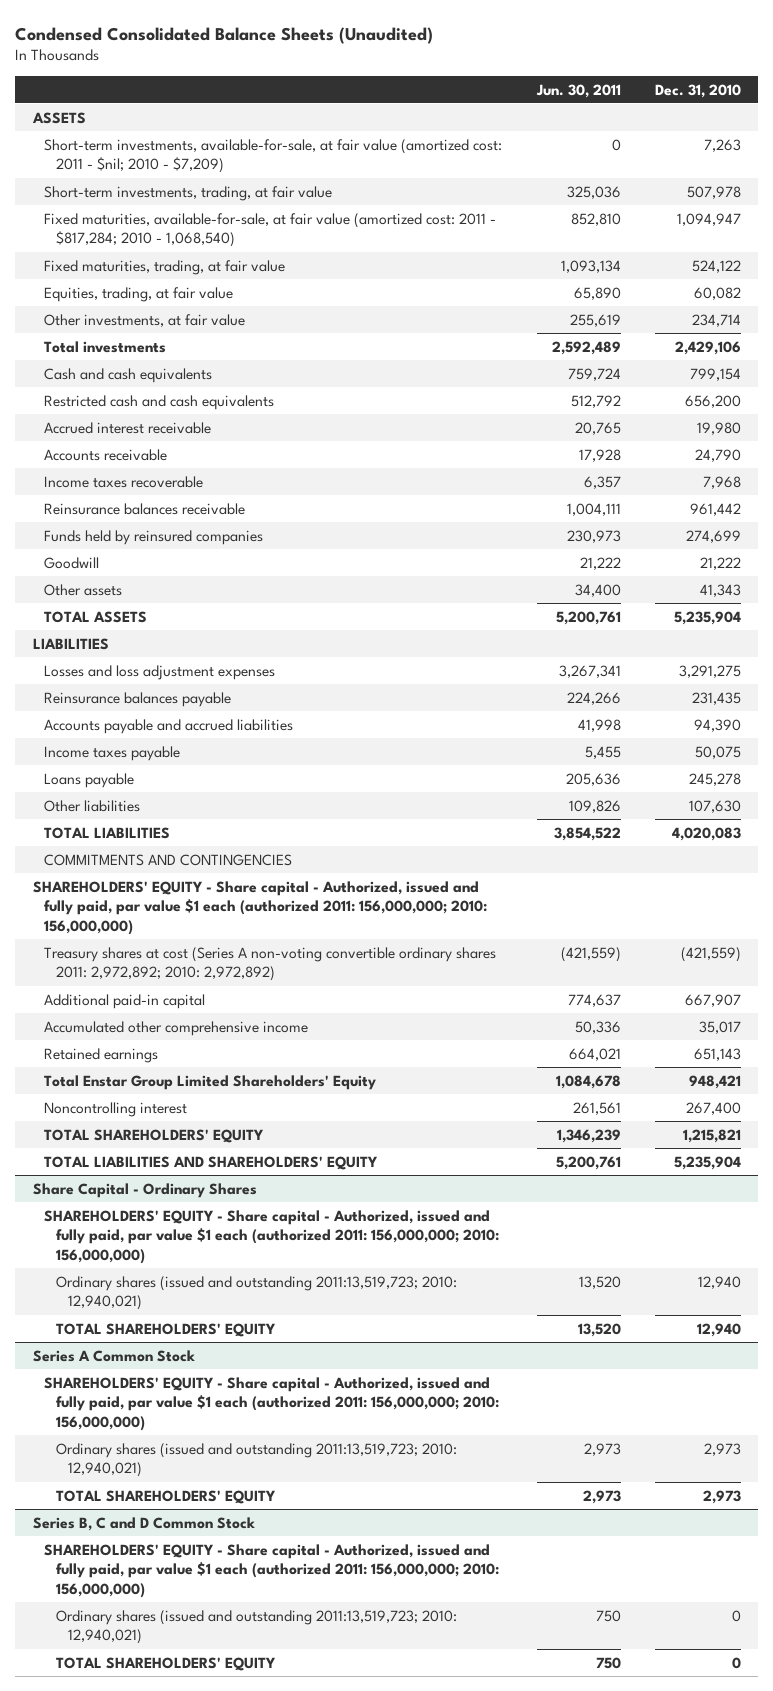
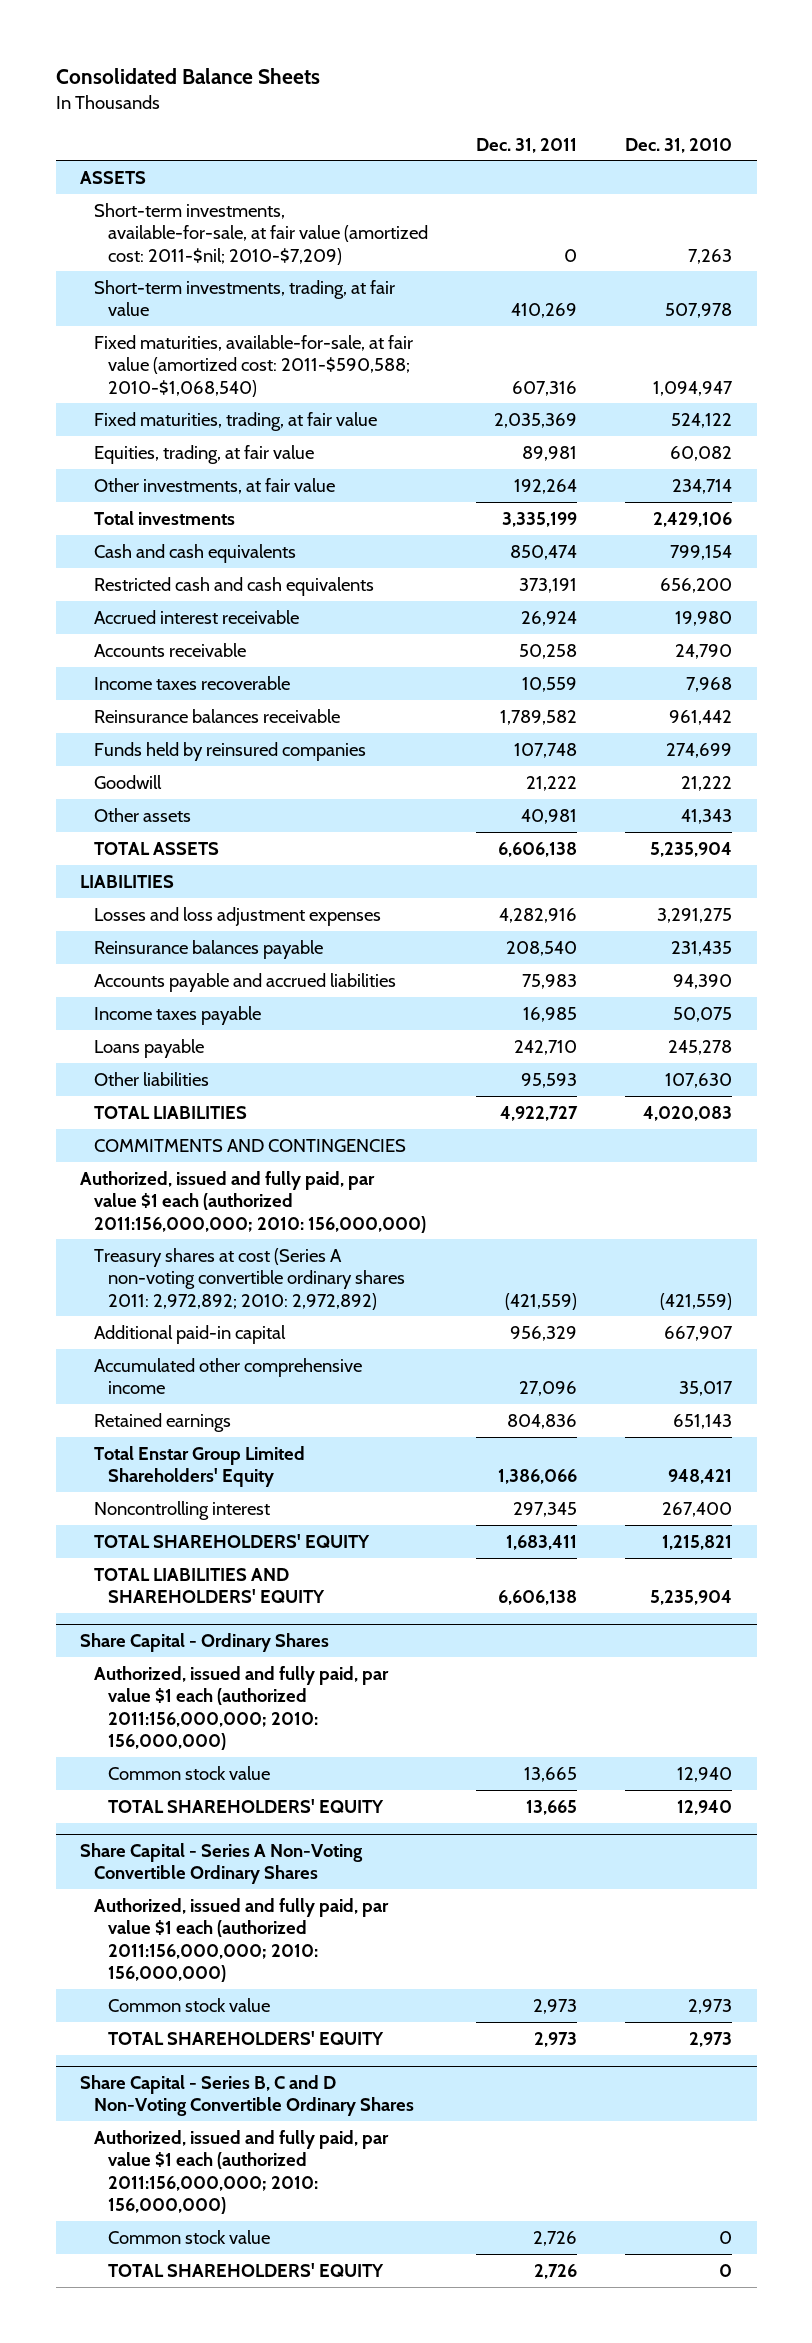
- Condensed Consolidated Balance Sheets (Unaudited)
+ Consolidated Balance Sheets
- | Jun. 30, 2011 | Dec. 31, 2010
+ | Dec. 31, 2011 | Dec. 31, 2010
- Short-term investments, available-for-sale, at fair value (amortized cost: 2011 - $nil; 2010 - $7,209) | 0 | 7,263
+ Short-term investments, available-for-sale, at fair value (amortized cost: 2011-$nil; 2010-$7,209) | 0 | 7,263
- Fixed maturities, available-for-sale, at fair value (amortized cost: 2011 - $817,284; 2010 - 1,068,540) | 852,810 | 1,094,947
+ Fixed maturities, available-for-sale, at fair value (amortized cost: 2011-$590,588; 2010-$1,068,540) | 607,316 | 1,094,947
- SHAREHOLDERS' EQUITY - Share capital - Authorized, issued and fully paid, par value $1 each (authorized 2011: 156,000,000; 2010: 156,000,000)
+ Authorized, issued and fully paid, par value $1 each (authorized 2011:156,000,000; 2010: 156,000,000)
@ Share Capital - Ordinary Shares
- SHAREHOLDERS' EQUITY - Share capital - Authorized, issued and fully paid, par value $1 each (authorized 2011: 156,000,000; 2010: 156,000,000)
- Ordinary shares (issued and outstanding 2011:13,519,723; 2010: 12,940,021) | 13,520 | 12,940
+ Authorized, issued and fully paid, par value $1 each (authorized 2011:156,000,000; 2010: 156,000,000)
+ Common stock value | 13,665 | 12,940
- Series A Common Stock
- SHAREHOLDERS' EQUITY - Share capital - Authorized, issued and fully paid, par value $1 each (authorized 2011: 156,000,000; 2010: 156,000,000)
- Ordinary shares (issued and outstanding 2011:13,519,723; 2010: 12,940,021) | 2,973 | 2,973
+ Share Capital - Series A Non-Voting Convertible Ordinary Shares
+ Authorized, issued and fully paid, par value $1 each (authorized 2011:156,000,000; 2010: 156,000,000)
+ Common stock value | 2,973 | 2,973
- Series B, C and D Common Stock
- SHAREHOLDERS' EQUITY - Share capital - Authorized, issued and fully paid, par value $1 each (authorized 2011: 156,000,000; 2010: 156,000,000)
- Ordinary shares (issued and outstanding 2011:13,519,723; 2010: 12,940,021) | 750 | 0
+ Share Capital - Series B, C and D Non-Voting Convertible Ordinary Shares
+ Authorized, issued and fully paid, par value $1 each (authorized 2011:156,000,000; 2010: 156,000,000)
+ Common stock value | 2,726 | 0

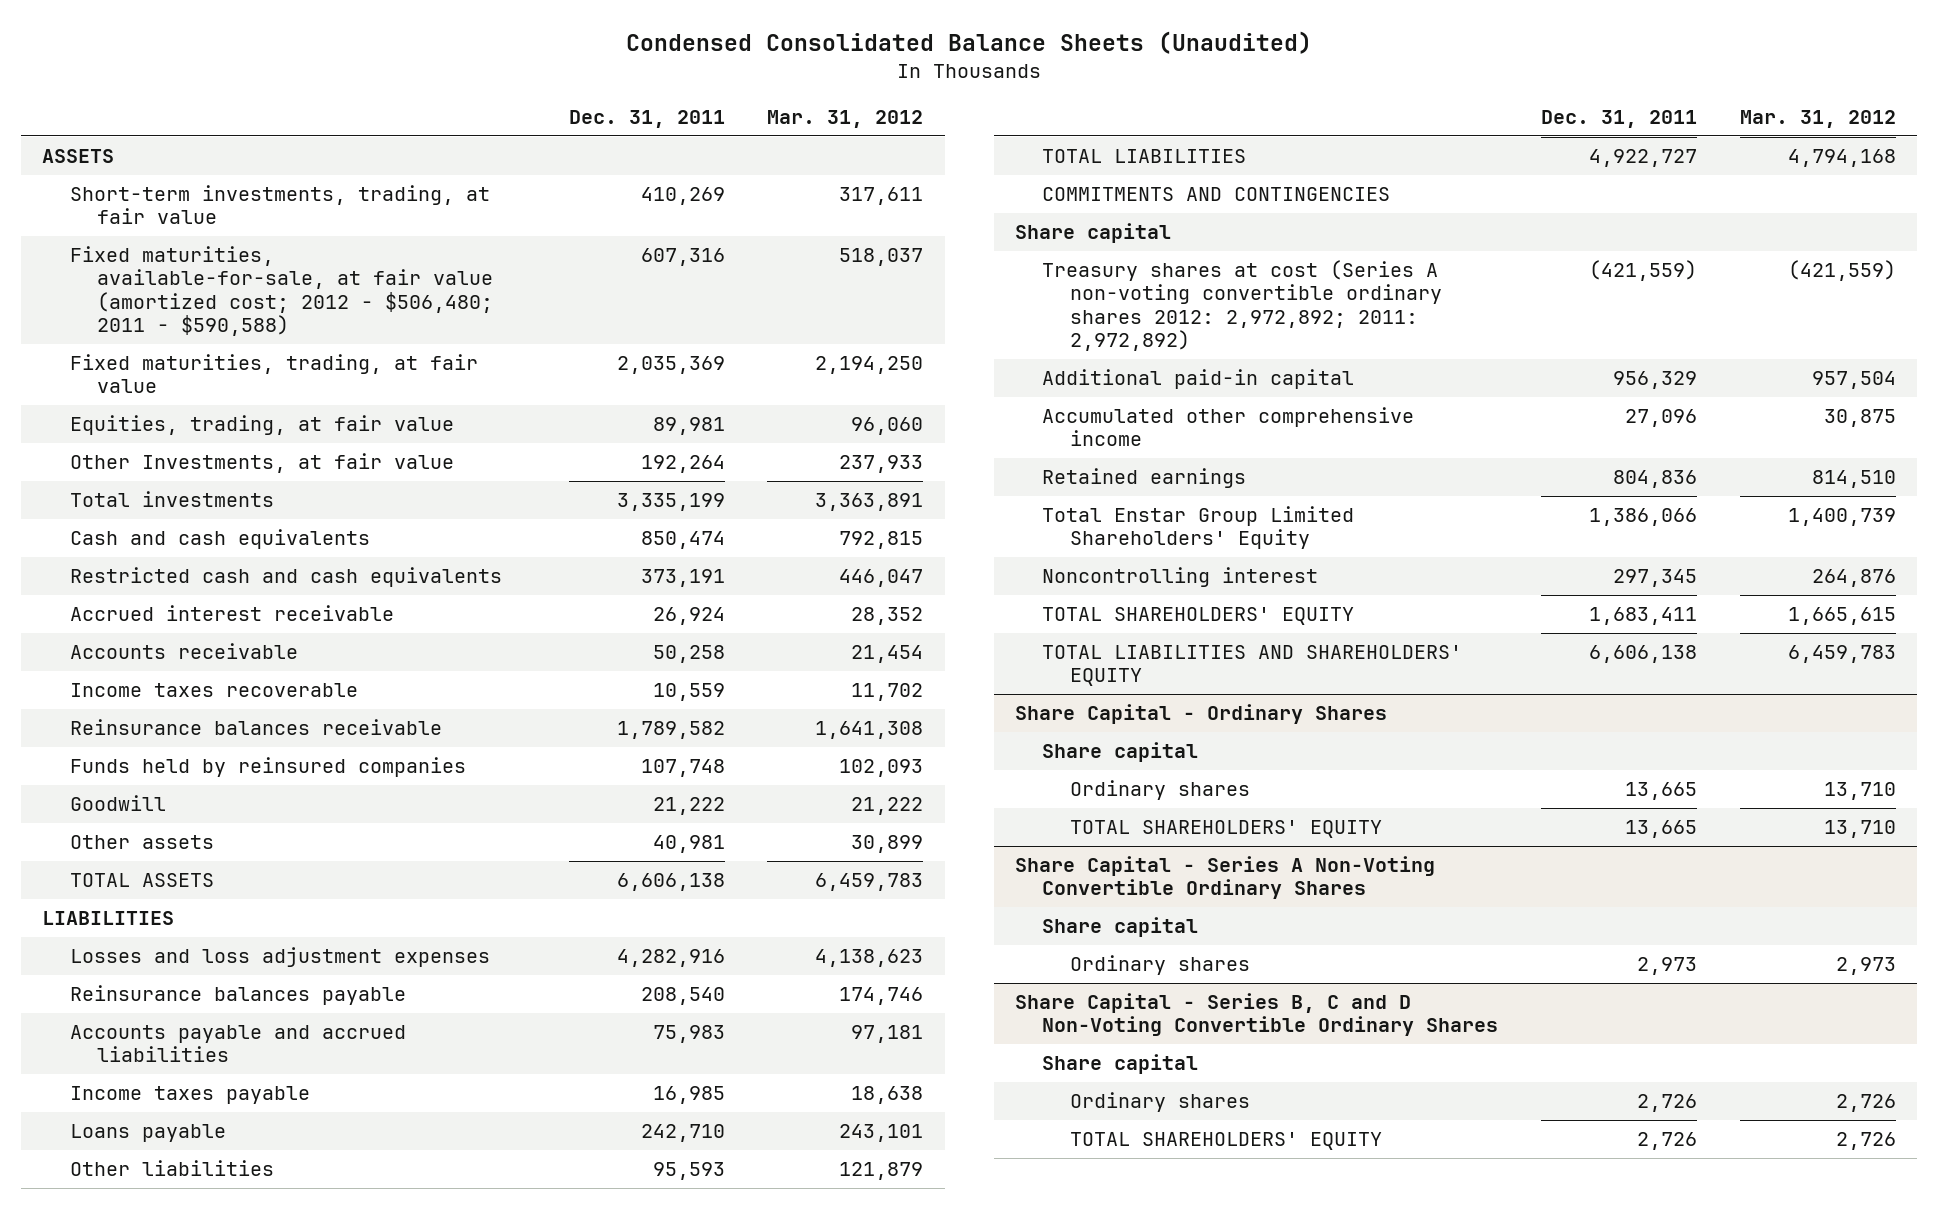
- Consolidated Balance Sheets
+ Condensed Consolidated Balance Sheets (Unaudited)
- | Dec. 31, 2011 | Dec. 31, 2010
+ | Dec. 31, 2011 | Mar. 31, 2012
- Short-term investments, available-for-sale, at fair value (amortized cost: 2011-$nil; 2010-$7,209) | 0 | 7,263
- Fixed maturities, available-for-sale, at fair value (amortized cost: 2011-$590,588; 2010-$1,068,540) | 607,316 | 1,094,947
+ Fixed maturities, available-for-sale, at fair value (amortized cost; 2012 - $506,480; 2011 - $590,588) | 607,316 | 518,037
- Other investments, at fair value | 192,264 | 234,714
+ Other Investments, at fair value | 192,264 | 237,933
- Authorized, issued and fully paid, par value $1 each (authorized 2011:156,000,000; 2010: 156,000,000)
- Treasury shares at cost (Series A non-voting convertible ordinary shares 2011: 2,972,892; 2010: 2,972,892) | (421,559) | (421,559)
+ Share capital
+ Treasury shares at cost (Series A non-voting convertible ordinary shares 2012: 2,972,892; 2011: 2,972,892) | (421,559) | (421,559)
@ Share Capital - Ordinary Shares
- Authorized, issued and fully paid, par value $1 each (authorized 2011:156,000,000; 2010: 156,000,000)
- Common stock value | 13,665 | 12,940
+ Share capital
+ Ordinary shares | 13,665 | 13,710
@ Share Capital - Series A Non-Voting Convertible Ordinary Shares
- Authorized, issued and fully paid, par value $1 each (authorized 2011:156,000,000; 2010: 156,000,000)
- Common stock value | 2,973 | 2,973
- TOTAL SHAREHOLDERS' EQUITY | 2,973 | 2,973
+ Share capital
+ Ordinary shares | 2,973 | 2,973
@ Share Capital - Series B, C and D Non-Voting Convertible Ordinary Shares
- Authorized, issued and fully paid, par value $1 each (authorized 2011:156,000,000; 2010: 156,000,000)
- Common stock value | 2,726 | 0
+ Share capital
+ Ordinary shares | 2,726 | 2,726

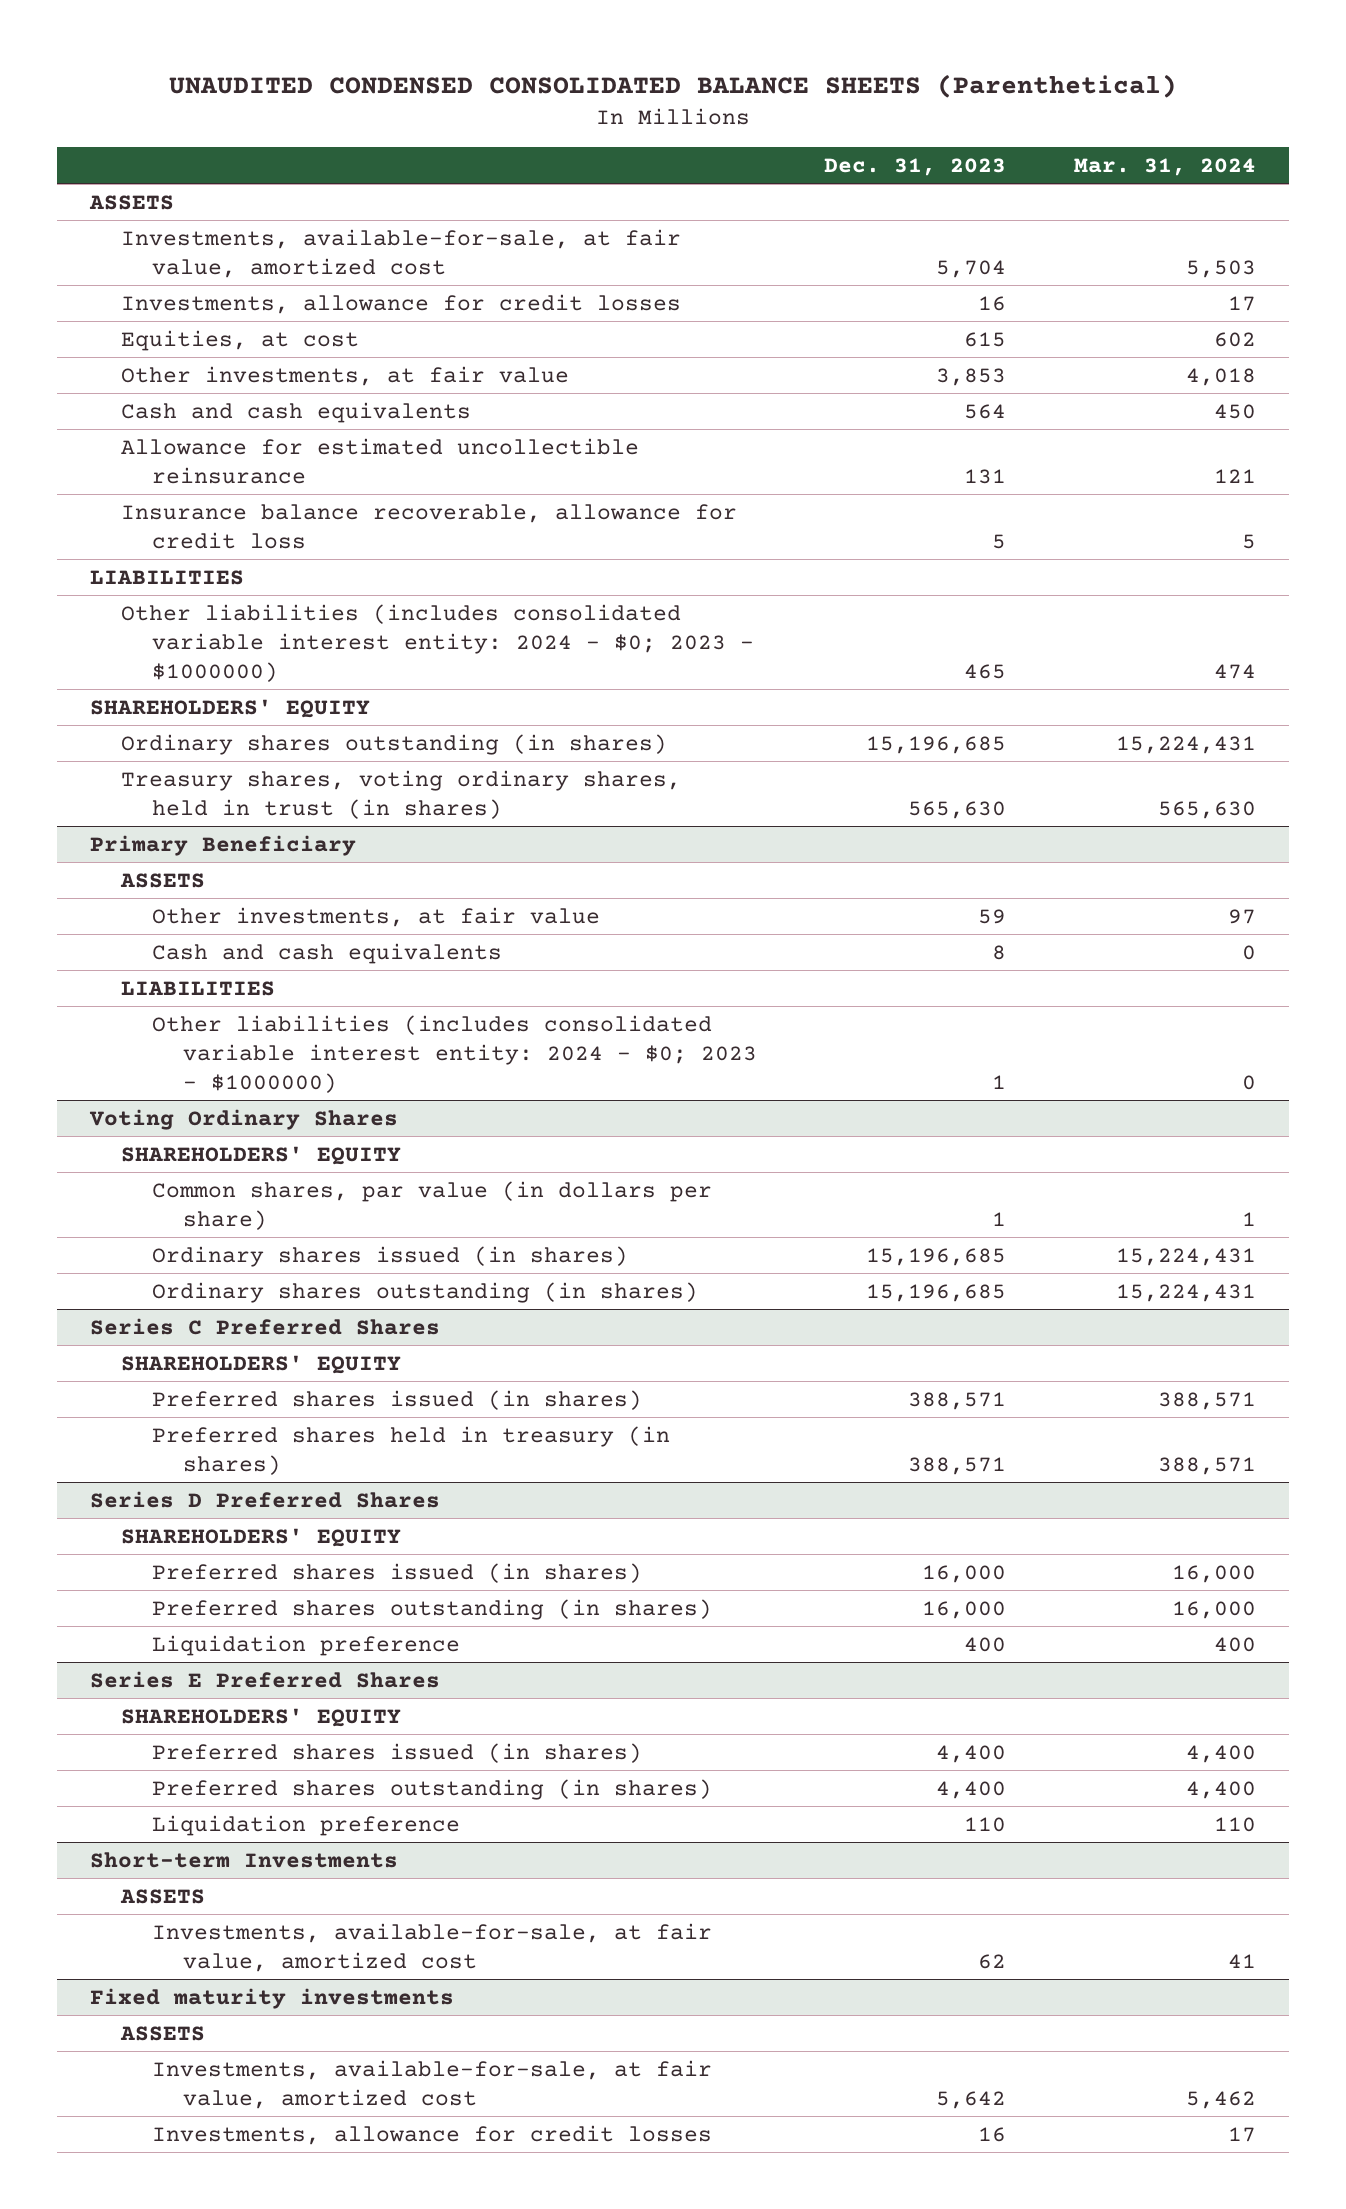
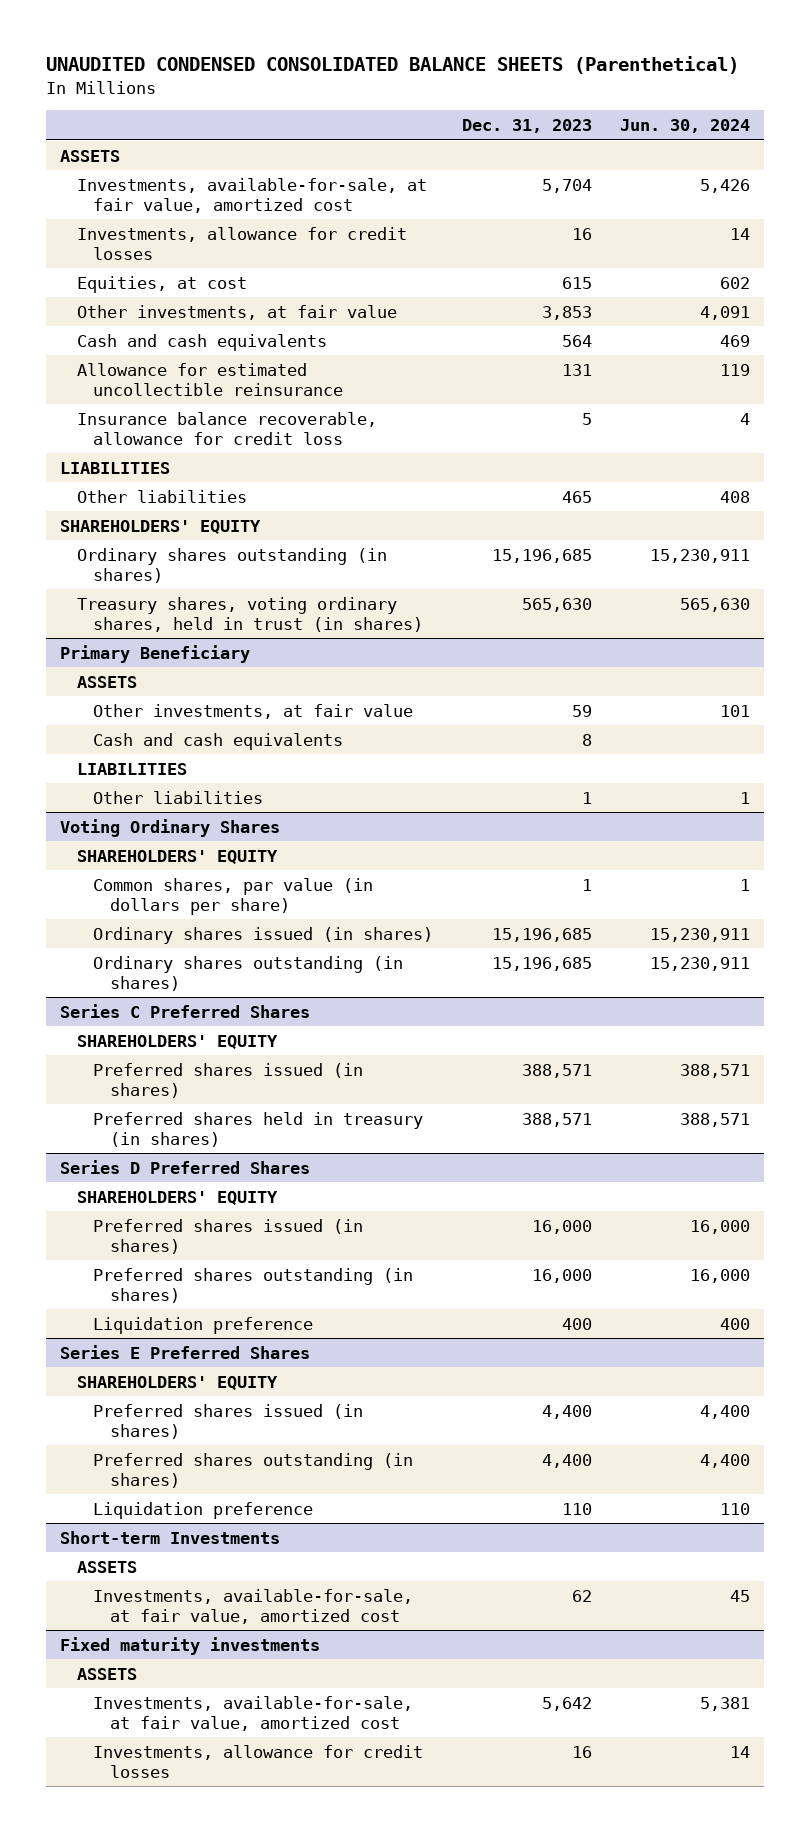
- | Dec. 31, 2023 | Mar. 31, 2024
+ | Dec. 31, 2023 | Jun. 30, 2024
- Other liabilities (includes consolidated variable interest entity: 2024 - $0; 2023 - $1000000) | 465 | 474
+ Other liabilities | 465 | 408
@ Primary Beneficiary
- Other liabilities (includes consolidated variable interest entity: 2024 - $0; 2023 - $1000000) | 1 | 0
+ Other liabilities | 1 | 1

